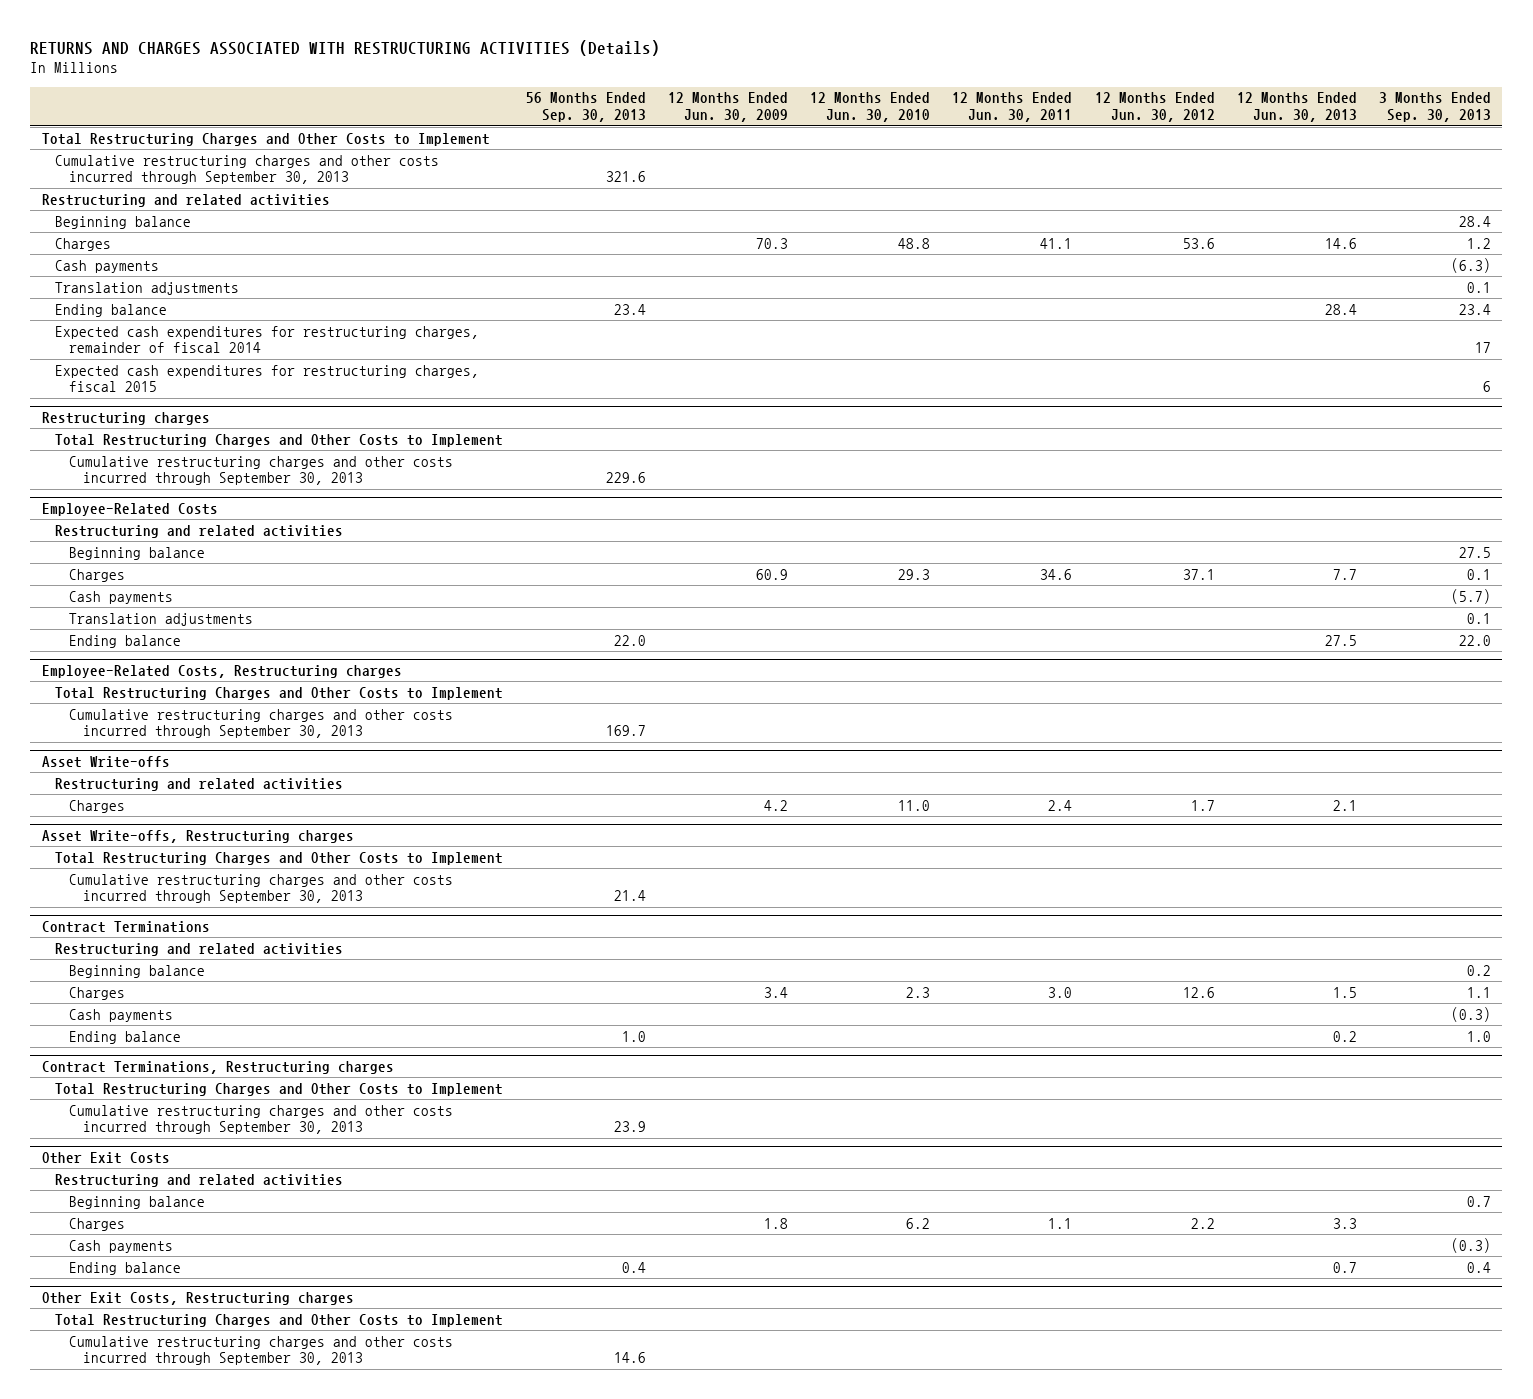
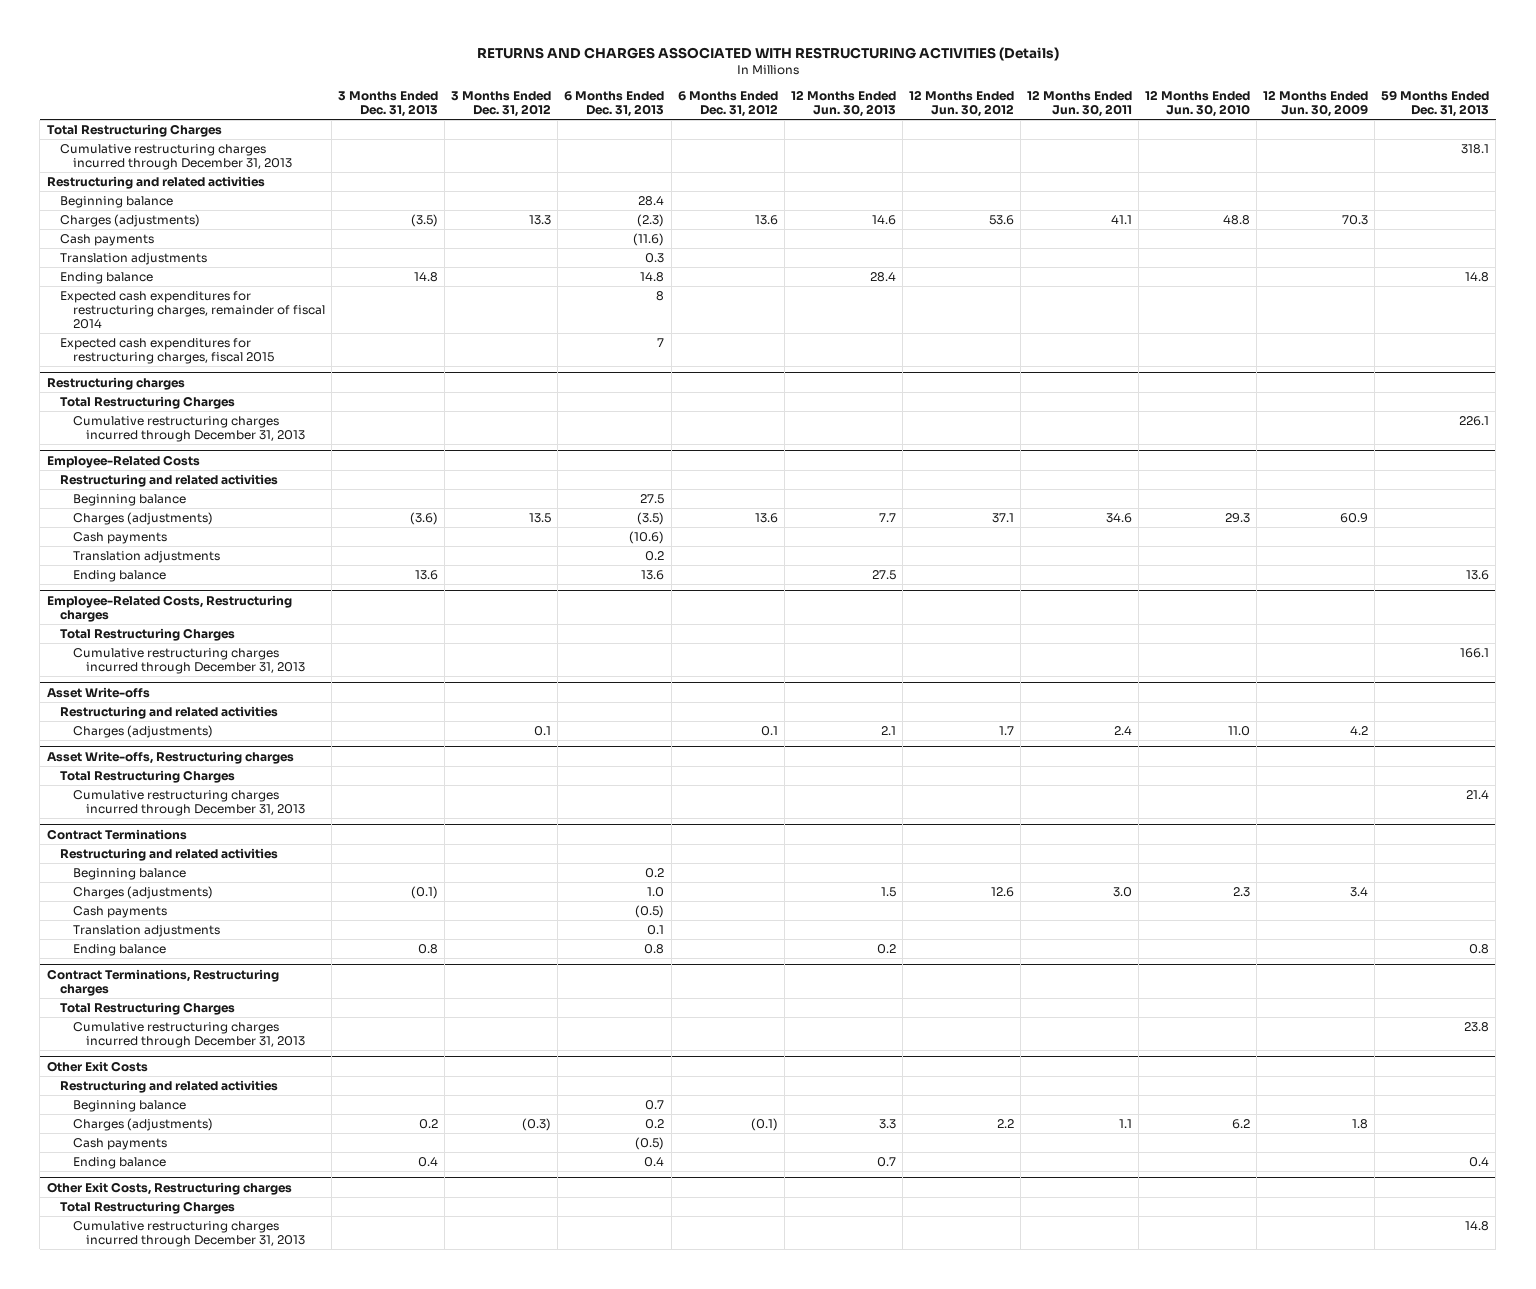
- | 56 Months Ended Sep. 30, 2013 | 12 Months Ended Jun. 30, 2009 | 12 Months Ended Jun. 30, 2010 | 12 Months Ended Jun. 30, 2011 | 12 Months Ended Jun. 30, 2012 | 12 Months Ended Jun. 30, 2013 | 3 Months Ended Sep. 30, 2013
+ | 3 Months Ended Dec. 31, 2013 | 3 Months Ended Dec. 31, 2012 | 6 Months Ended Dec. 31, 2013 | 6 Months Ended Dec. 31, 2012 | 12 Months Ended Jun. 30, 2013 | 12 Months Ended Jun. 30, 2012 | 12 Months Ended Jun. 30, 2011 | 12 Months Ended Jun. 30, 2010 | 12 Months Ended Jun. 30, 2009 | 59 Months Ended Dec. 31, 2013
- Total Restructuring Charges and Other Costs to Implement
- Cumulative restructuring charges and other costs incurred through September 30, 2013 | 321.6 | | | | | |
+ Total Restructuring Charges
+ Cumulative restructuring charges incurred through December 31, 2013 | | | | | | | | | | 318.1
- Charges | | 70.3 | 48.8 | 41.1 | 53.6 | 14.6 | 1.2
+ Charges (adjustments) | (3.5) | 13.3 | (2.3) | 13.6 | 14.6 | 53.6 | 41.1 | 48.8 | 70.3 |
@ Restructuring charges
- Total Restructuring Charges and Other Costs to Implement
- Cumulative restructuring charges and other costs incurred through September 30, 2013 | 229.6 | | | | | |
+ Total Restructuring Charges
+ Cumulative restructuring charges incurred through December 31, 2013 | | | | | | | | | | 226.1
@ Employee-Related Costs
- Charges | | 60.9 | 29.3 | 34.6 | 37.1 | 7.7 | 0.1
+ Charges (adjustments) | (3.6) | 13.5 | (3.5) | 13.6 | 7.7 | 37.1 | 34.6 | 29.3 | 60.9 |
@ Employee-Related Costs, Restructuring charges
- Total Restructuring Charges and Other Costs to Implement
- Cumulative restructuring charges and other costs incurred through September 30, 2013 | 169.7 | | | | | |
+ Total Restructuring Charges
+ Cumulative restructuring charges incurred through December 31, 2013 | | | | | | | | | | 166.1
@ Asset Write-offs
- Charges | | 4.2 | 11.0 | 2.4 | 1.7 | 2.1 |
+ Charges (adjustments) | | 0.1 | | 0.1 | 2.1 | 1.7 | 2.4 | 11.0 | 4.2 |
@ Asset Write-offs, Restructuring charges
- Total Restructuring Charges and Other Costs to Implement
- Cumulative restructuring charges and other costs incurred through September 30, 2013 | 21.4 | | | | | |
+ Total Restructuring Charges
+ Cumulative restructuring charges incurred through December 31, 2013 | | | | | | | | | | 21.4
@ Contract Terminations
- Charges | | 3.4 | 2.3 | 3.0 | 12.6 | 1.5 | 1.1
+ Charges (adjustments) | (0.1) | | 1.0 | | 1.5 | 12.6 | 3.0 | 2.3 | 3.4 |
+ Translation adjustments | | | 0.1 | | | | | | |
@ Contract Terminations, Restructuring charges
- Total Restructuring Charges and Other Costs to Implement
- Cumulative restructuring charges and other costs incurred through September 30, 2013 | 23.9 | | | | | |
+ Total Restructuring Charges
+ Cumulative restructuring charges incurred through December 31, 2013 | | | | | | | | | | 23.8
@ Other Exit Costs
- Charges | | 1.8 | 6.2 | 1.1 | 2.2 | 3.3 |
+ Charges (adjustments) | 0.2 | (0.3) | 0.2 | (0.1) | 3.3 | 2.2 | 1.1 | 6.2 | 1.8 |
@ Other Exit Costs, Restructuring charges
- Total Restructuring Charges and Other Costs to Implement
- Cumulative restructuring charges and other costs incurred through September 30, 2013 | 14.6 | | | | | |
+ Total Restructuring Charges
+ Cumulative restructuring charges incurred through December 31, 2013 | | | | | | | | | | 14.8

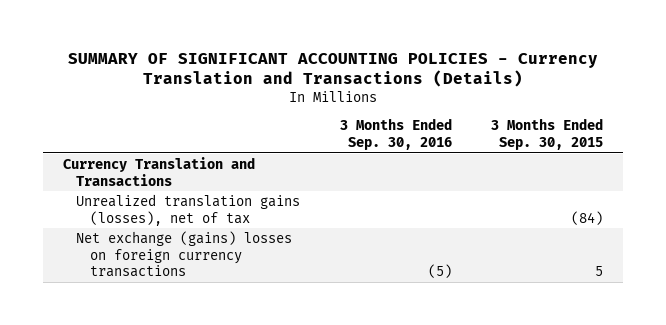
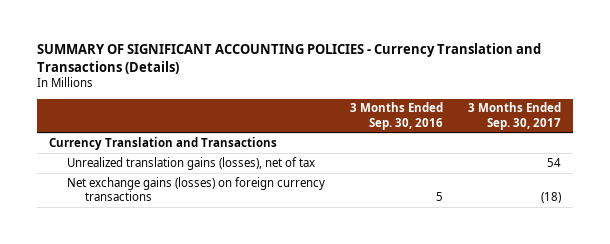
- | 3 Months Ended Sep. 30, 2016 | 3 Months Ended Sep. 30, 2015
+ | 3 Months Ended Sep. 30, 2016 | 3 Months Ended Sep. 30, 2017
- Net exchange (gains) losses on foreign currency transactions | (5) | 5
+ Net exchange gains (losses) on foreign currency transactions | 5 | (18)

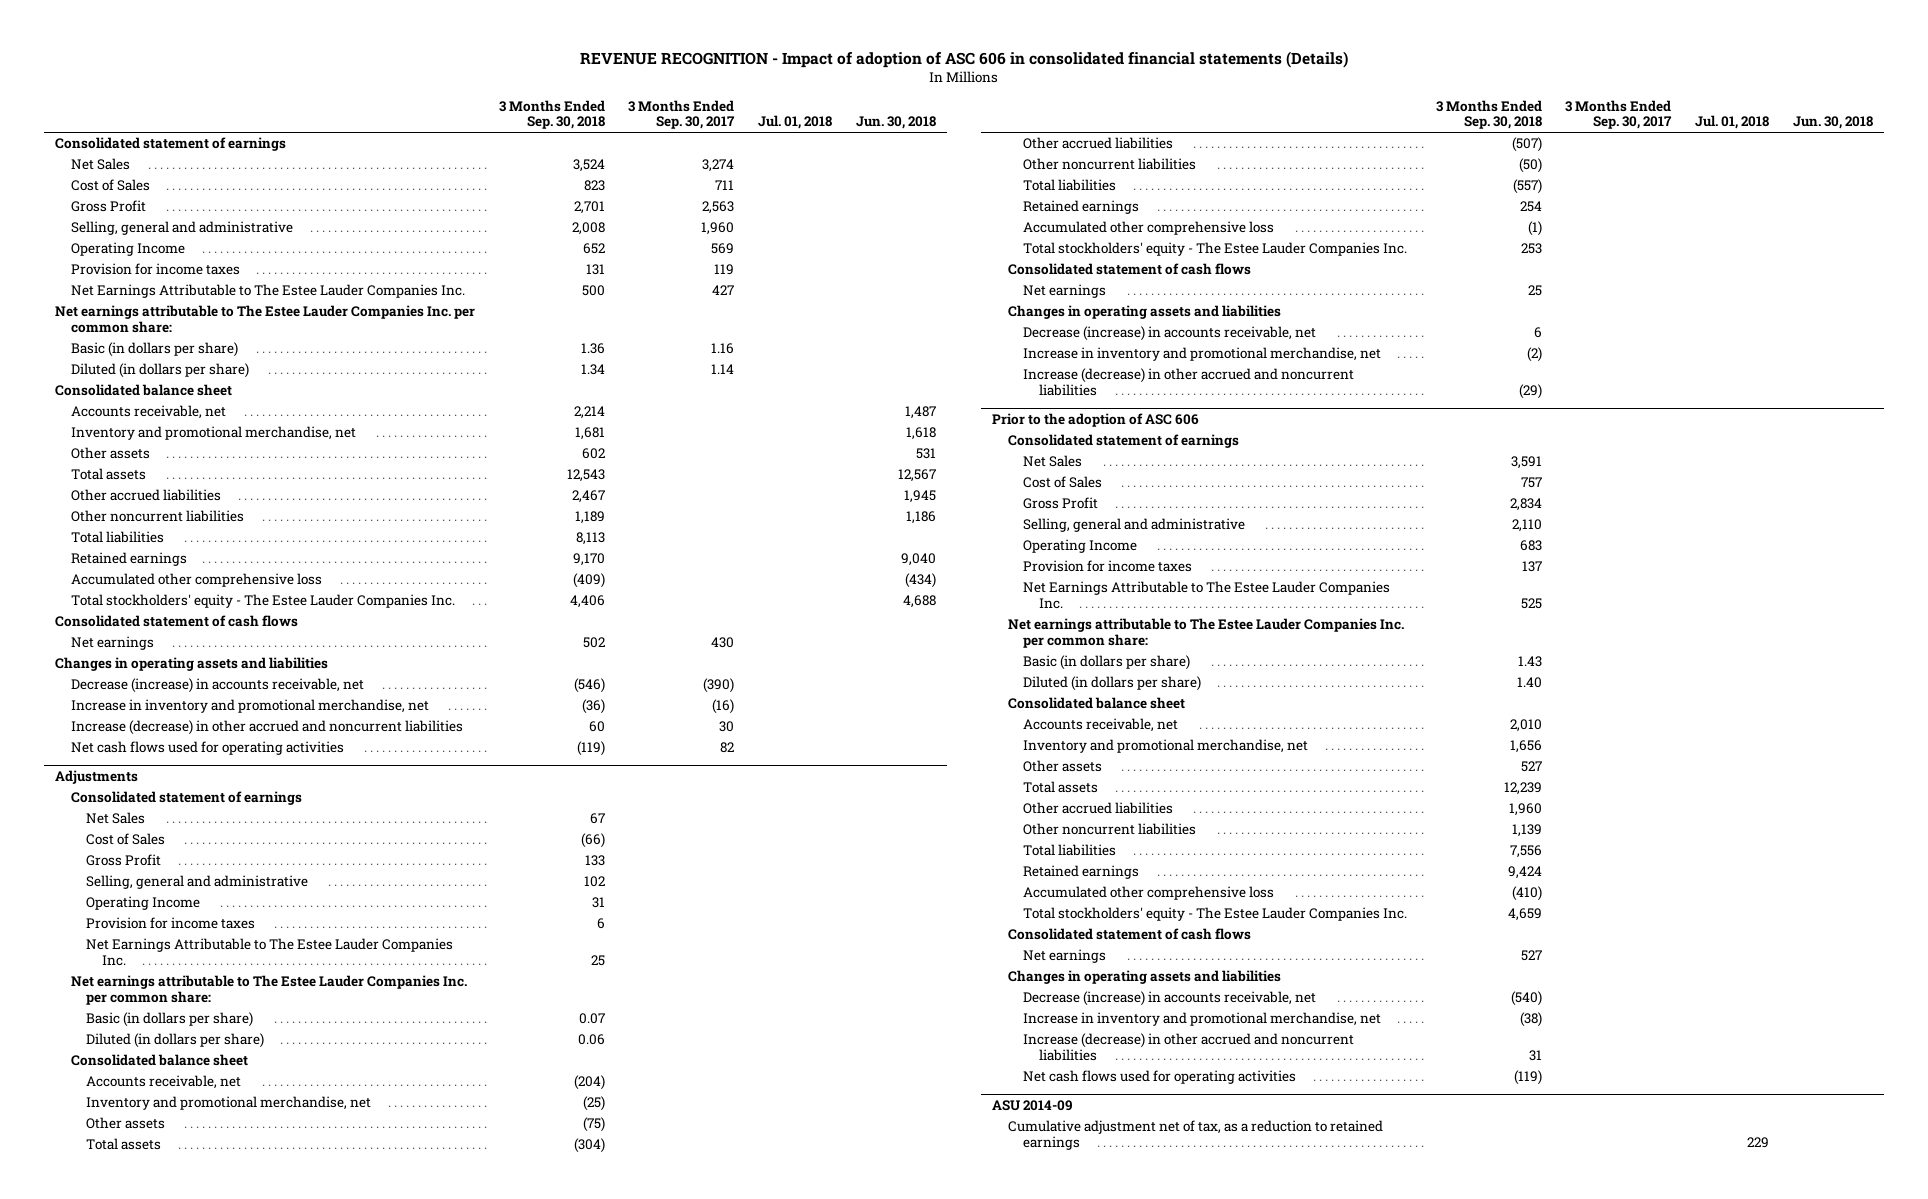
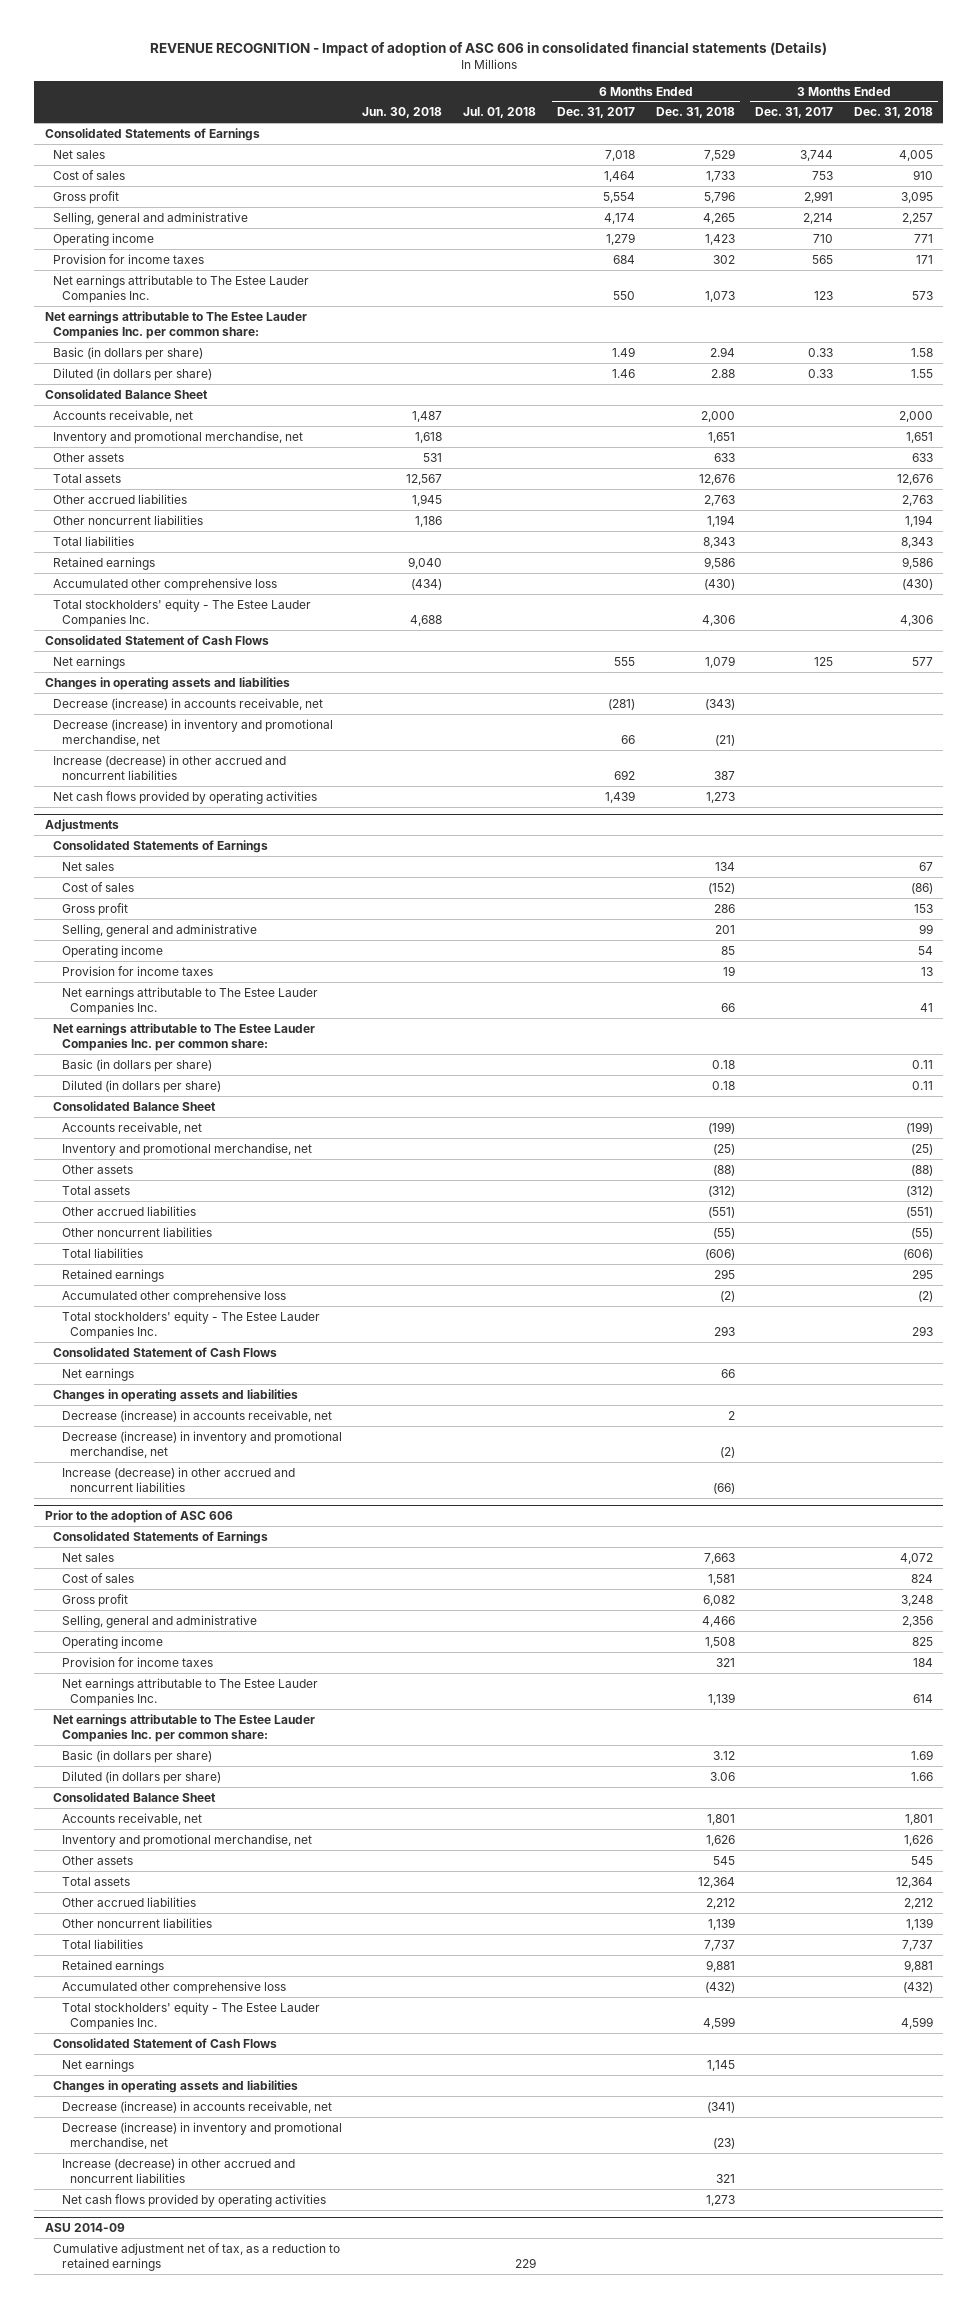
- | 3 Months Ended Sep. 30, 2018 | 3 Months Ended Sep. 30, 2017 | Jul. 01, 2018 | Jun. 30, 2018
+ | Jun. 30, 2018 | Jul. 01, 2018 | 6 Months Ended Dec. 31, 2017 | 6 Months Ended Dec. 31, 2018 | 3 Months Ended Dec. 31, 2017 | 3 Months Ended Dec. 31, 2018
- Consolidated statement of earnings
- Net Sales | 3,524 | 3,274 | |
- Cost of Sales | 823 | 711 | |
- Gross Profit | 2,701 | 2,563 | |
+ Consolidated Statements of Earnings
+ Net sales | | | 7,018 | 7,529 | 3,744 | 4,005
+ Cost of sales | | | 1,464 | 1,733 | 753 | 910
+ Gross profit | | | 5,554 | 5,796 | 2,991 | 3,095
- Operating Income | 652 | 569 | |
+ Operating income | | | 1,279 | 1,423 | 710 | 771
- Net Earnings Attributable to The Estee Lauder Companies Inc. | 500 | 427 | |
+ Net earnings attributable to The Estee Lauder Companies Inc. | | | 550 | 1,073 | 123 | 573
- Consolidated balance sheet
+ Consolidated Balance Sheet
- Consolidated statement of cash flows
+ Consolidated Statement of Cash Flows
- Increase in inventory and promotional merchandise, net | (36) | (16) | |
+ Decrease (increase) in inventory and promotional merchandise, net | | | 66 | (21) | |
- Net cash flows used for operating activities | (119) | 82 | |
+ Net cash flows provided by operating activities | | | 1,439 | 1,273 | |
@ Adjustments
- Consolidated statement of earnings
- Net Sales | 67 | | |
- Cost of Sales | (66) | | |
- Gross Profit | 133 | | |
+ Consolidated Statements of Earnings
+ Net sales | | | | 134 | | 67
+ Cost of sales | | | | (152) | | (86)
+ Gross profit | | | | 286 | | 153
- Operating Income | 31 | | |
+ Operating income | | | | 85 | | 54
- Net Earnings Attributable to The Estee Lauder Companies Inc. | 25 | | |
+ Net earnings attributable to The Estee Lauder Companies Inc. | | | | 66 | | 41
- Consolidated balance sheet
+ Consolidated Balance Sheet
- Consolidated statement of cash flows
+ Consolidated Statement of Cash Flows
- Increase in inventory and promotional merchandise, net | (2) | | |
+ Decrease (increase) in inventory and promotional merchandise, net | | | | (2) | |
@ Prior to the adoption of ASC 606
- Consolidated statement of earnings
- Net Sales | 3,591 | | |
- Cost of Sales | 757 | | |
- Gross Profit | 2,834 | | |
+ Consolidated Statements of Earnings
+ Net sales | | | | 7,663 | | 4,072
+ Cost of sales | | | | 1,581 | | 824
+ Gross profit | | | | 6,082 | | 3,248
- Operating Income | 683 | | |
+ Operating income | | | | 1,508 | | 825
- Net Earnings Attributable to The Estee Lauder Companies Inc. | 525 | | |
+ Net earnings attributable to The Estee Lauder Companies Inc. | | | | 1,139 | | 614
- Consolidated balance sheet
+ Consolidated Balance Sheet
- Consolidated statement of cash flows
+ Consolidated Statement of Cash Flows
- Increase in inventory and promotional merchandise, net | (38) | | |
+ Decrease (increase) in inventory and promotional merchandise, net | | | | (23) | |
- Net cash flows used for operating activities | (119) | | |
+ Net cash flows provided by operating activities | | | | 1,273 | |

